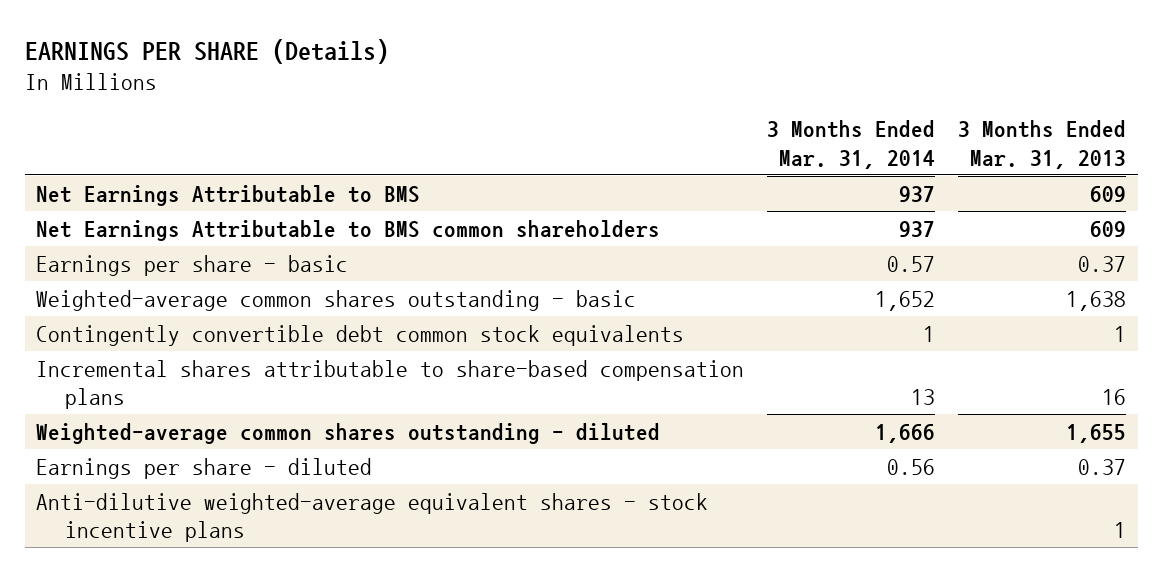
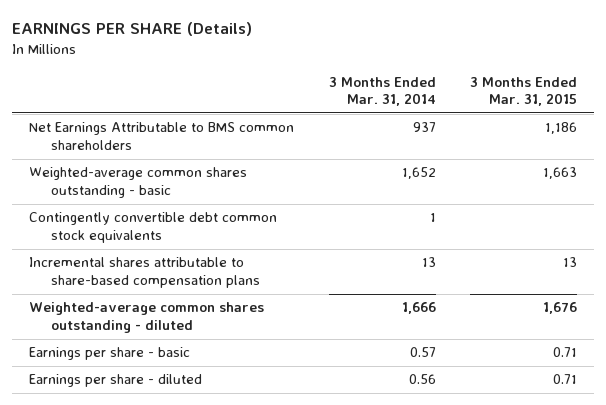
- | 3 Months Ended Mar. 31, 2014 | 3 Months Ended Mar. 31, 2013
+ | 3 Months Ended Mar. 31, 2014 | 3 Months Ended Mar. 31, 2015
- Net Earnings Attributable to BMS | 937 | 609
moved down: Earnings per share - basic | 0.57 | 0.71
- Anti-dilutive weighted-average equivalent shares - stock incentive plans | | 1

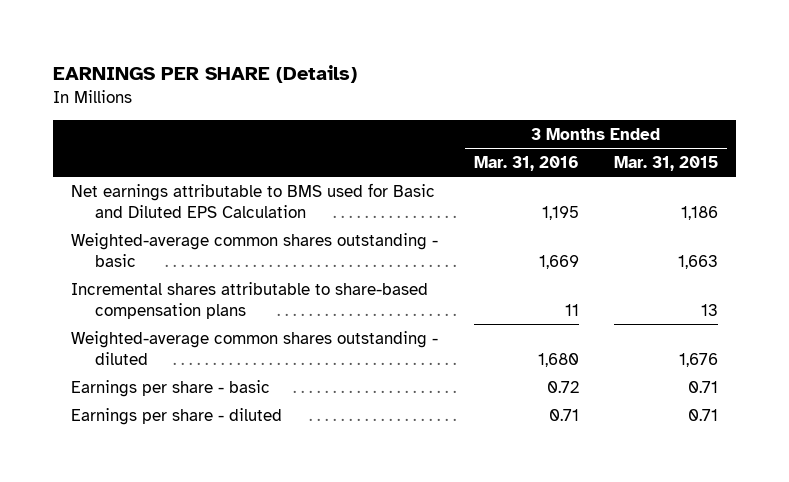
- | 3 Months Ended Mar. 31, 2014 | 3 Months Ended Mar. 31, 2015
+ | 3 Months Ended Mar. 31, 2016 | 3 Months Ended Mar. 31, 2015
- Net Earnings Attributable to BMS common shareholders | 937 | 1,186
+ Net earnings attributable to BMS used for Basic and Diluted EPS Calculation | 1,195 | 1,186
- Contingently convertible debt common stock equivalents | 1 |

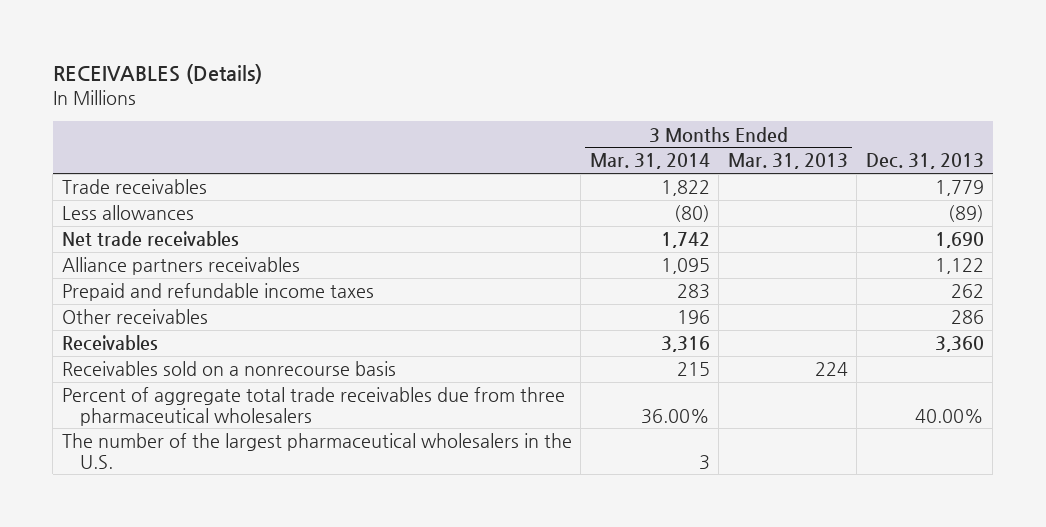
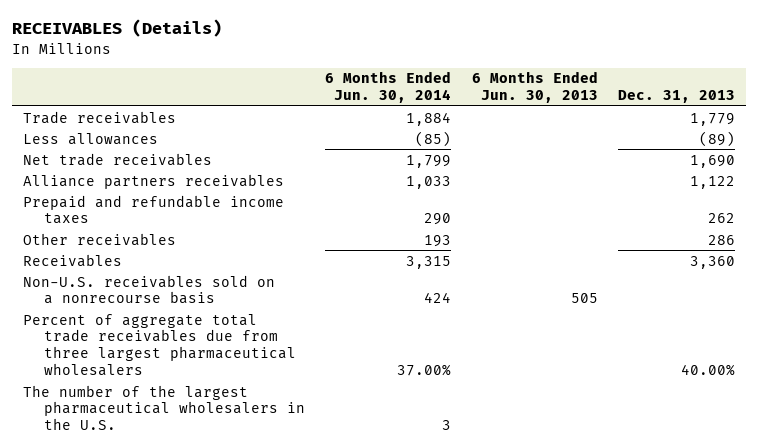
- | 3 Months Ended Mar. 31, 2014 | 3 Months Ended Mar. 31, 2013 | Dec. 31, 2013
+ | 6 Months Ended Jun. 30, 2014 | 6 Months Ended Jun. 30, 2013 | Dec. 31, 2013
- Receivables sold on a nonrecourse basis | 215 | 224 |
- Percent of aggregate total trade receivables due from three pharmaceutical wholesalers | 36.00% | | 40.00%
+ Non-U.S. receivables sold on a nonrecourse basis | 424 | 505 |
+ Percent of aggregate total trade receivables due from three largest pharmaceutical wholesalers | 37.00% | | 40.00%

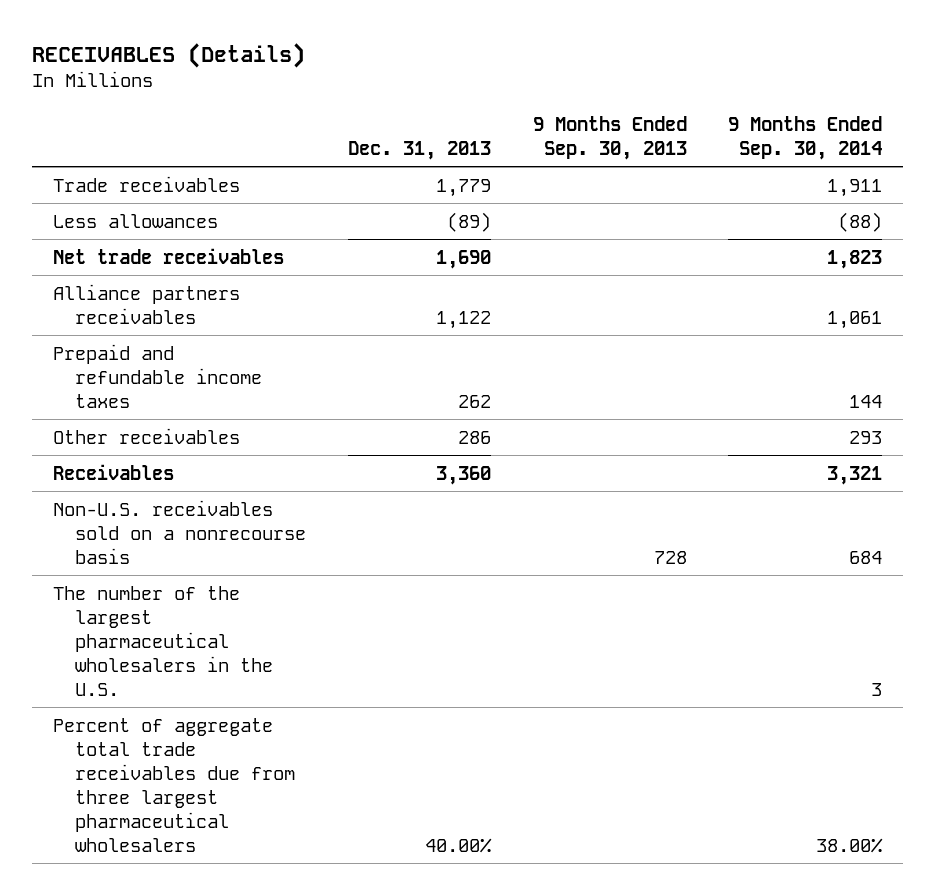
- | 6 Months Ended Jun. 30, 2014 | 6 Months Ended Jun. 30, 2013 | Dec. 31, 2013
+ | Dec. 31, 2013 | 9 Months Ended Sep. 30, 2013 | 9 Months Ended Sep. 30, 2014
moved down: Percent of aggregate total trade receivables due from three largest pharmaceutical wholesalers | 40.00% | | 38.00%

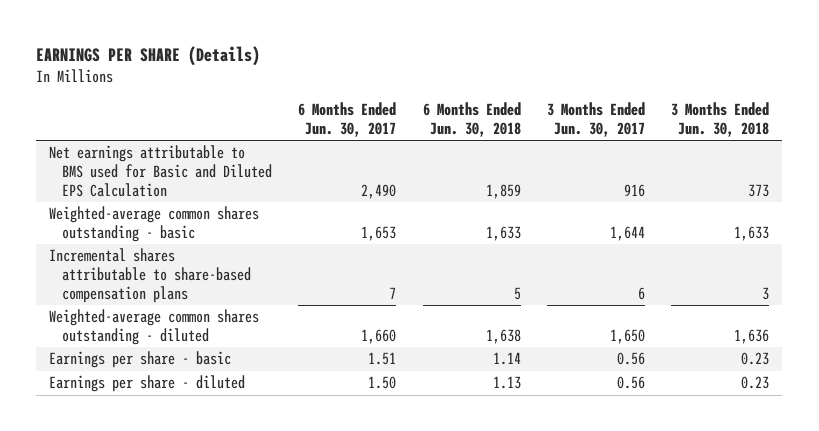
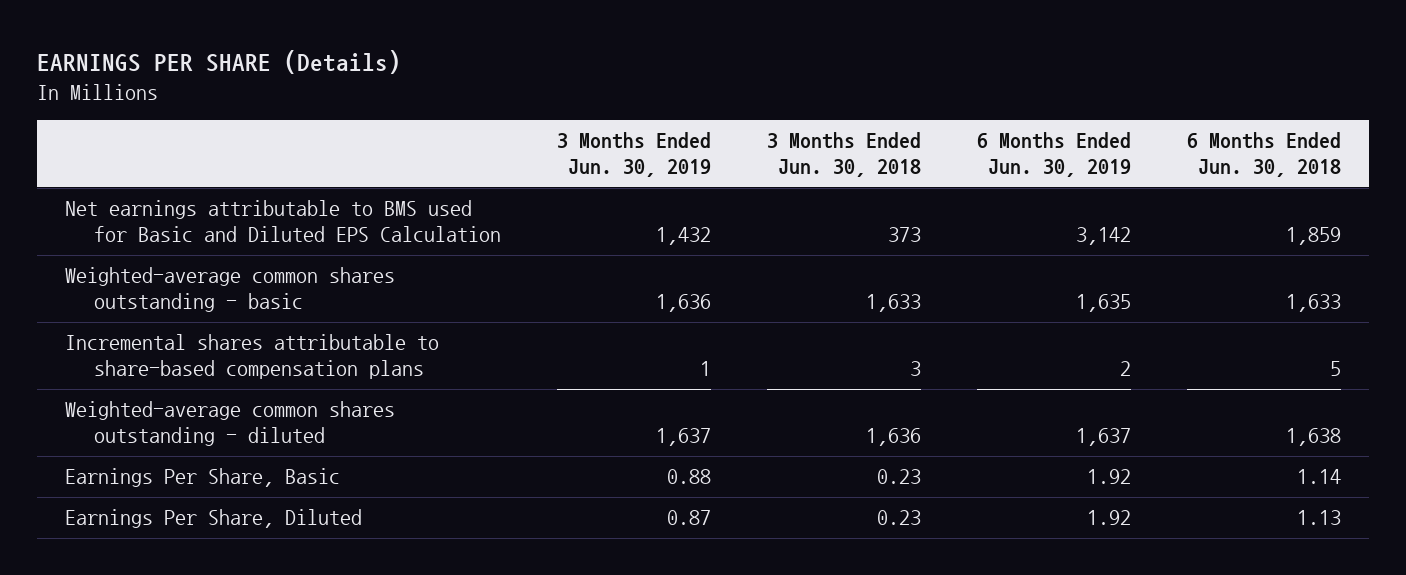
- | 6 Months Ended Jun. 30, 2017 | 6 Months Ended Jun. 30, 2018 | 3 Months Ended Jun. 30, 2017 | 3 Months Ended Jun. 30, 2018
+ | 3 Months Ended Jun. 30, 2019 | 3 Months Ended Jun. 30, 2018 | 6 Months Ended Jun. 30, 2019 | 6 Months Ended Jun. 30, 2018
- Earnings per share - basic | 1.51 | 1.14 | 0.56 | 0.23
- Earnings per share - diluted | 1.50 | 1.13 | 0.56 | 0.23
+ Earnings Per Share, Basic | 0.88 | 0.23 | 1.92 | 1.14
+ Earnings Per Share, Diluted | 0.87 | 0.23 | 1.92 | 1.13

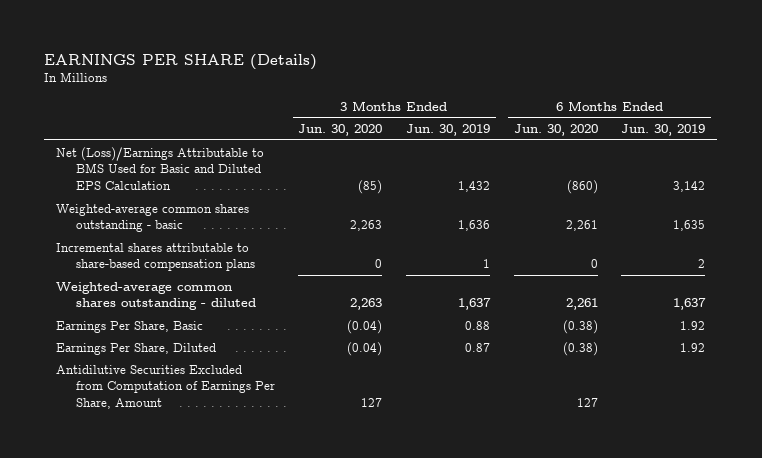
- | 3 Months Ended Jun. 30, 2019 | 3 Months Ended Jun. 30, 2018 | 6 Months Ended Jun. 30, 2019 | 6 Months Ended Jun. 30, 2018
+ | 3 Months Ended Jun. 30, 2020 | 3 Months Ended Jun. 30, 2019 | 6 Months Ended Jun. 30, 2020 | 6 Months Ended Jun. 30, 2019
- Net earnings attributable to BMS used for Basic and Diluted EPS Calculation | 1,432 | 373 | 3,142 | 1,859
+ Net (Loss)/Earnings Attributable to BMS Used for Basic and Diluted EPS Calculation | (85) | 1,432 | (860) | 3,142
+ Antidilutive Securities Excluded from Computation of Earnings Per Share, Amount | 127 | | 127 |

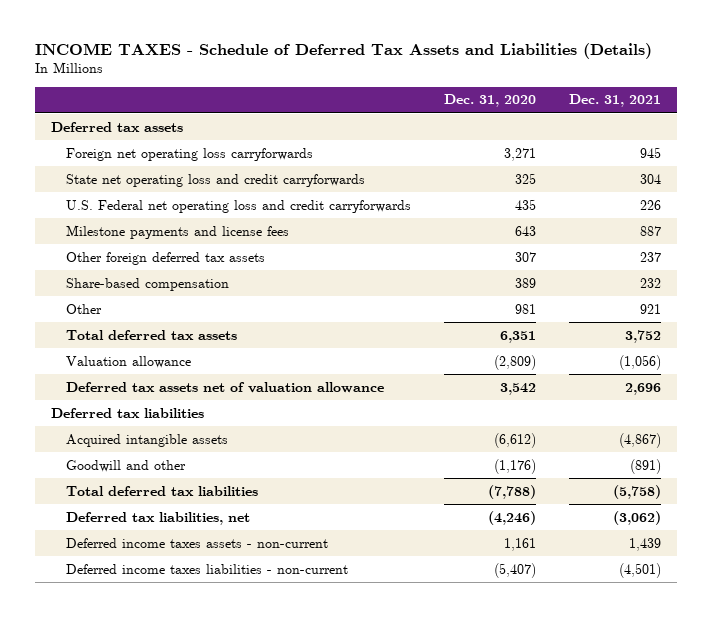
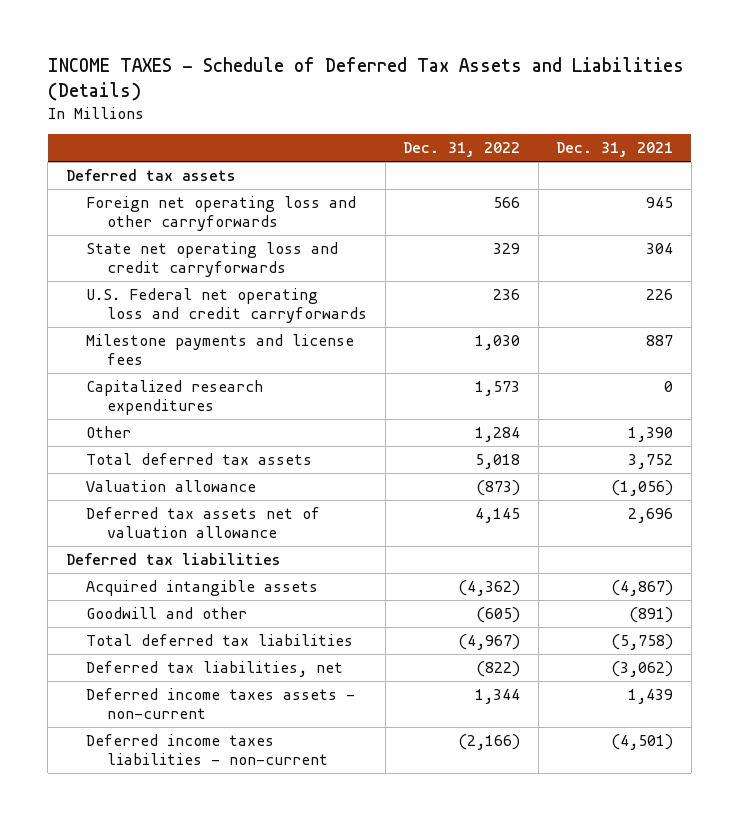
- | Dec. 31, 2020 | Dec. 31, 2021
+ | Dec. 31, 2022 | Dec. 31, 2021
- Foreign net operating loss carryforwards | 3,271 | 945
+ Foreign net operating loss and other carryforwards | 566 | 945
- Other foreign deferred tax assets | 307 | 237
- Share-based compensation | 389 | 232
- Other | 981 | 921
+ Capitalized research expenditures | 1,573 | 0
+ Other | 1,284 | 1,390

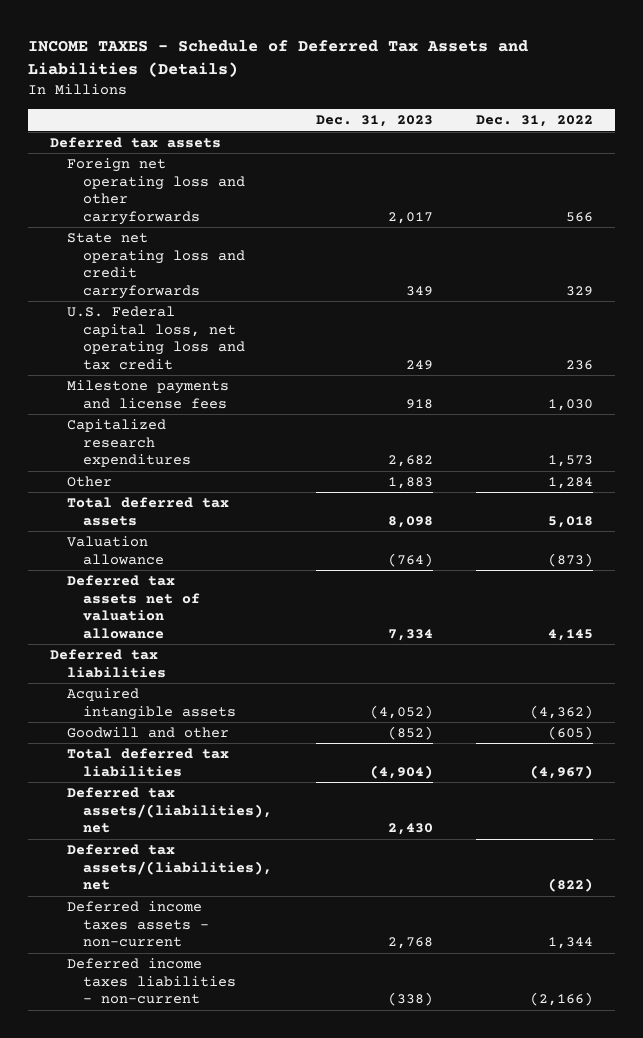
- | Dec. 31, 2022 | Dec. 31, 2021
+ | Dec. 31, 2023 | Dec. 31, 2022
- U.S. Federal net operating loss and credit carryforwards | 236 | 226
+ U.S. Federal capital loss, net operating loss and tax credit | 249 | 236
- Deferred tax liabilities, net | (822) | (3,062)
+ Deferred tax assets/(liabilities), net | 2,430 |
+ Deferred tax assets/(liabilities), net | | (822)

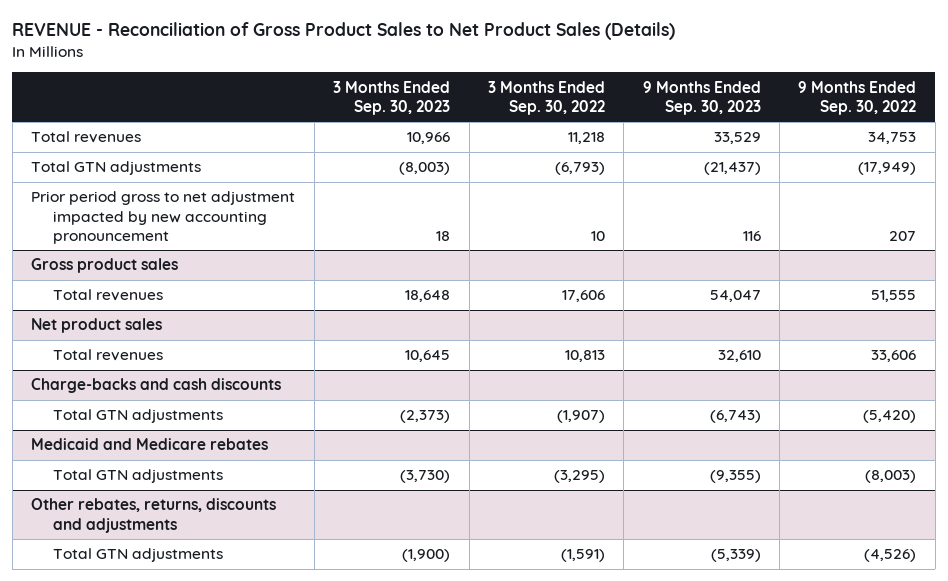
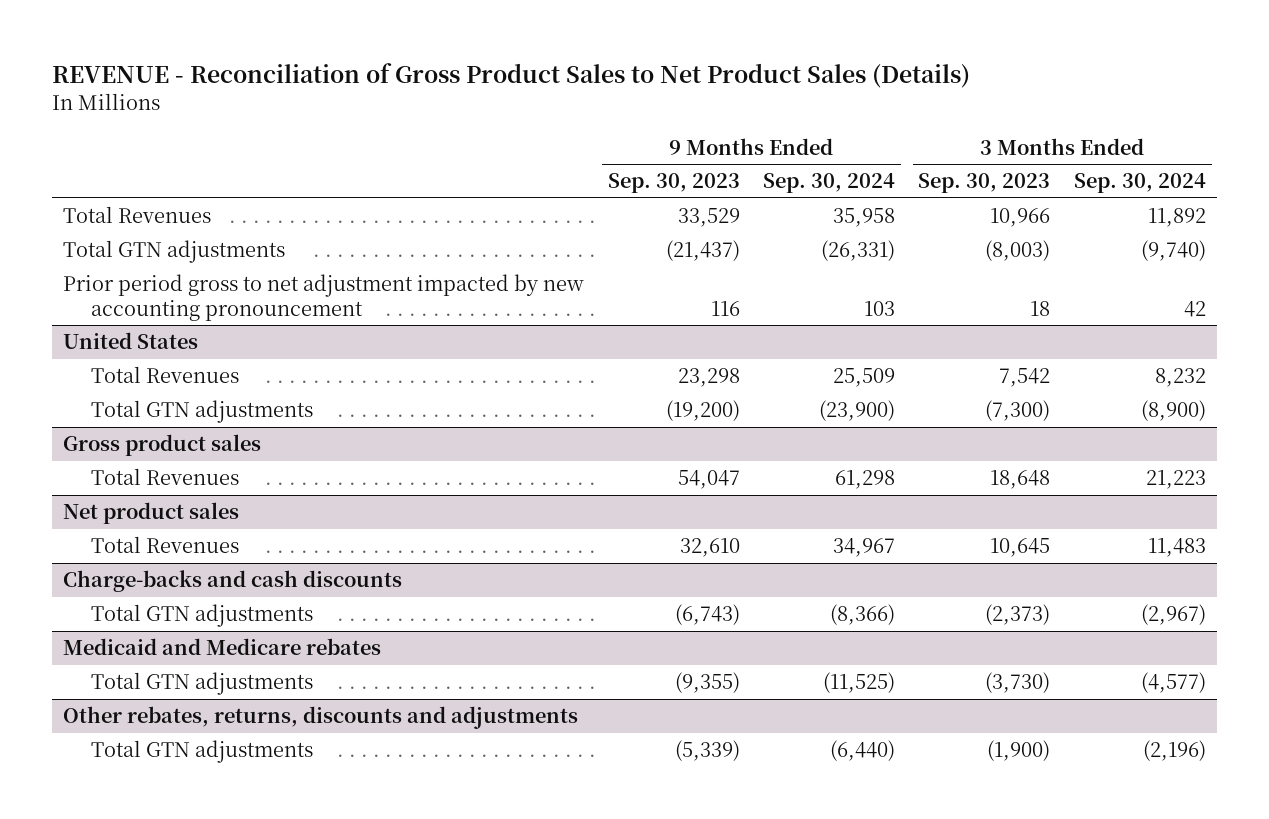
- | 3 Months Ended Sep. 30, 2023 | 3 Months Ended Sep. 30, 2022 | 9 Months Ended Sep. 30, 2023 | 9 Months Ended Sep. 30, 2022
+ | 9 Months Ended Sep. 30, 2023 | 9 Months Ended Sep. 30, 2024 | 3 Months Ended Sep. 30, 2023 | 3 Months Ended Sep. 30, 2024
- Total revenues | 10,966 | 11,218 | 33,529 | 34,753
+ Total Revenues | 33,529 | 35,958 | 10,966 | 11,892
+ United States
+ Total Revenues | 23,298 | 25,509 | 7,542 | 8,232
+ Total GTN adjustments | (19,200) | (23,900) | (7,300) | (8,900)
@ Gross product sales
- Total revenues | 18,648 | 17,606 | 54,047 | 51,555
+ Total Revenues | 54,047 | 61,298 | 18,648 | 21,223
@ Net product sales
- Total revenues | 10,645 | 10,813 | 32,610 | 33,606
+ Total Revenues | 32,610 | 34,967 | 10,645 | 11,483

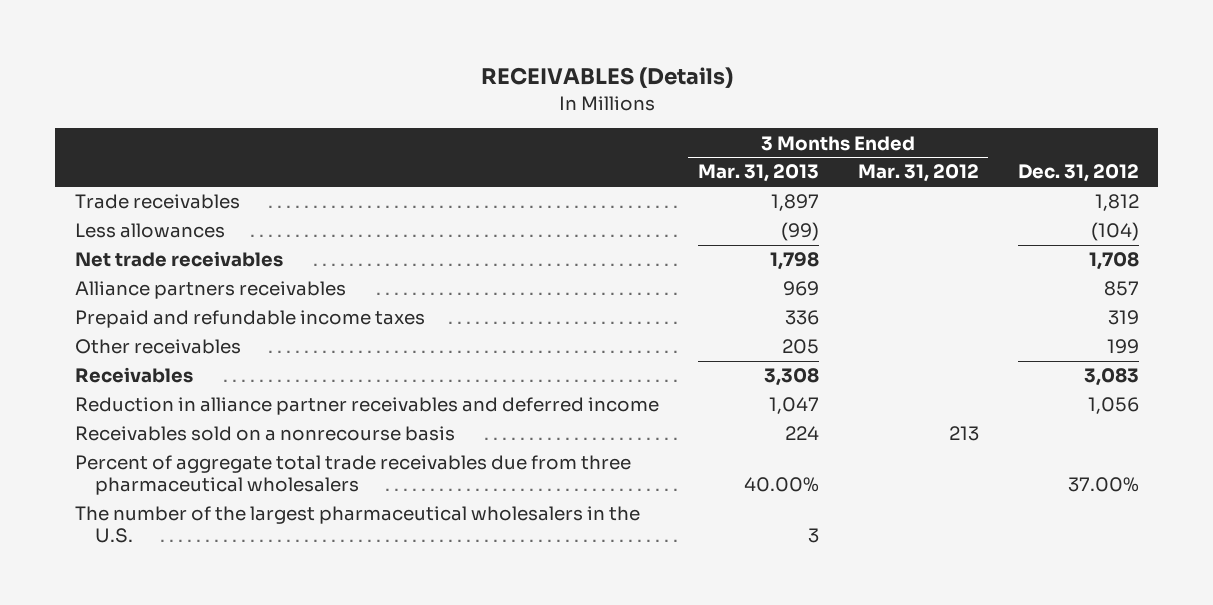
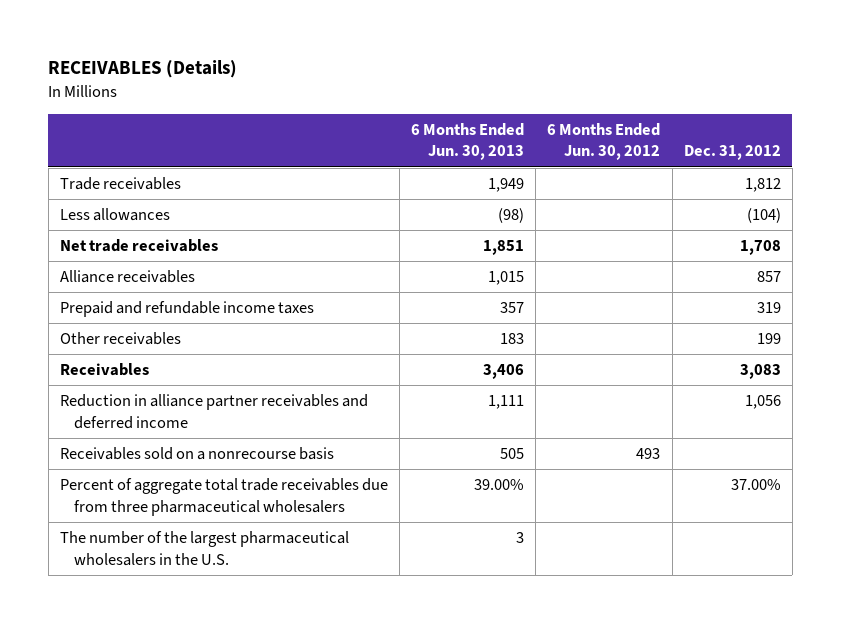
- | 3 Months Ended Mar. 31, 2013 | 3 Months Ended Mar. 31, 2012 | Dec. 31, 2012
+ | 6 Months Ended Jun. 30, 2013 | 6 Months Ended Jun. 30, 2012 | Dec. 31, 2012
- Alliance partners receivables | 969 | | 857
+ Alliance receivables | 1,015 | | 857

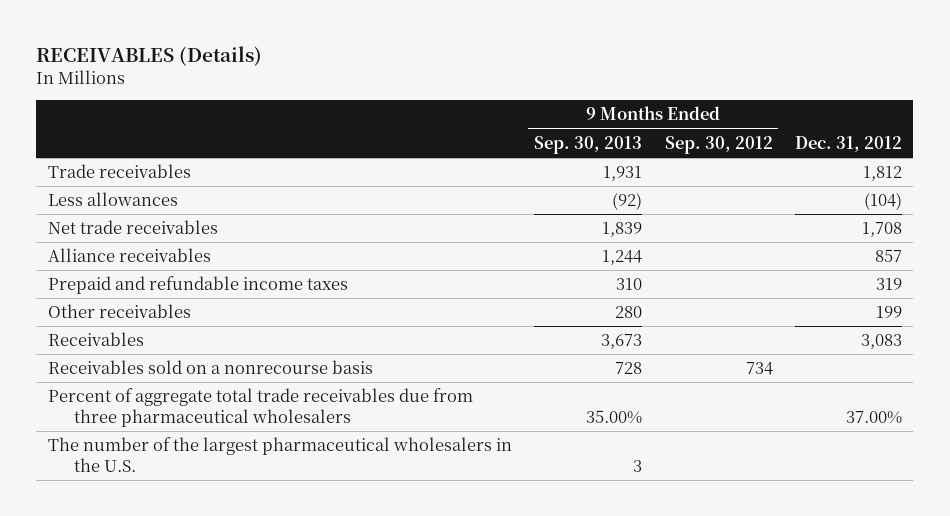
- | 6 Months Ended Jun. 30, 2013 | 6 Months Ended Jun. 30, 2012 | Dec. 31, 2012
+ | 9 Months Ended Sep. 30, 2013 | 9 Months Ended Sep. 30, 2012 | Dec. 31, 2012
- Reduction in alliance partner receivables and deferred income | 1,111 | | 1,056

